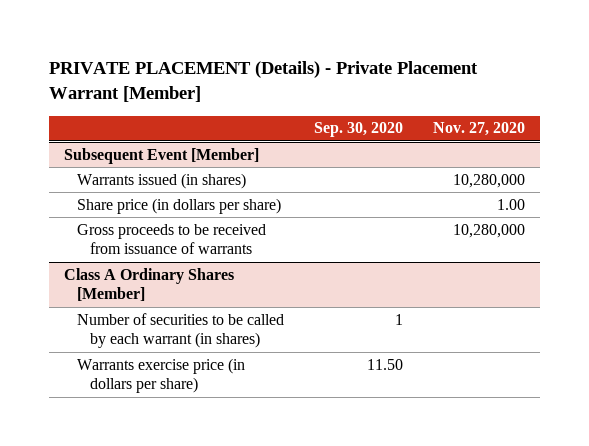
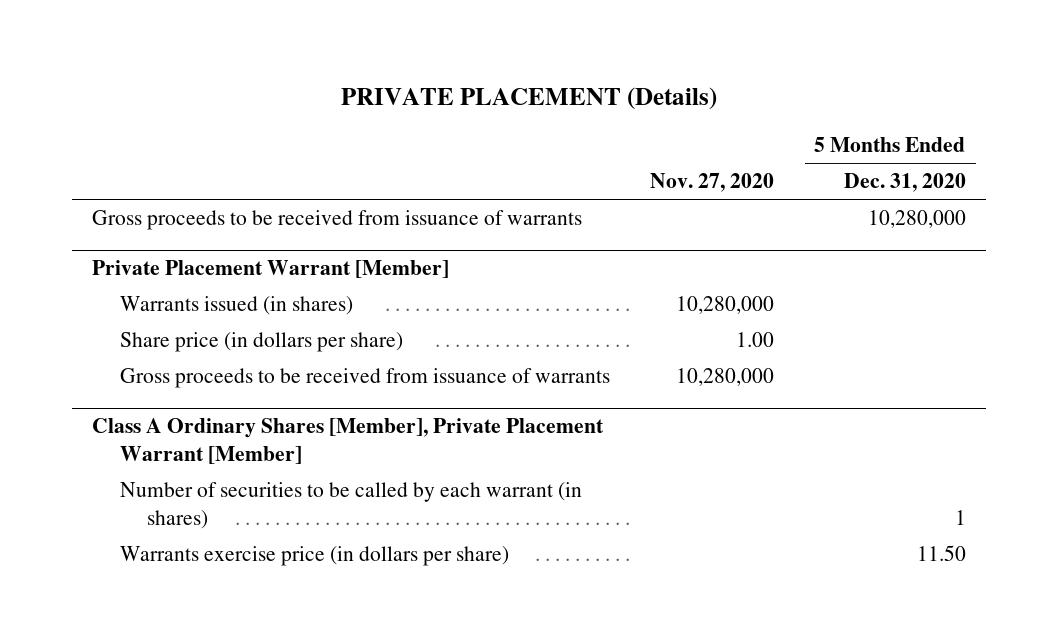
- PRIVATE PLACEMENT (Details) - Private Placement Warrant [Member]
+ PRIVATE PLACEMENT (Details)
- | Sep. 30, 2020 | Nov. 27, 2020
+ | Nov. 27, 2020 | 5 Months Ended Dec. 31, 2020
- Subsequent Event [Member]
+ Gross proceeds to be received from issuance of warrants | | 10,280,000
+ Private Placement Warrant [Member]
- Class A Ordinary Shares [Member]
+ Class A Ordinary Shares [Member], Private Placement Warrant [Member]

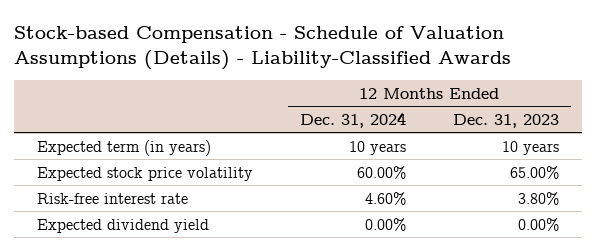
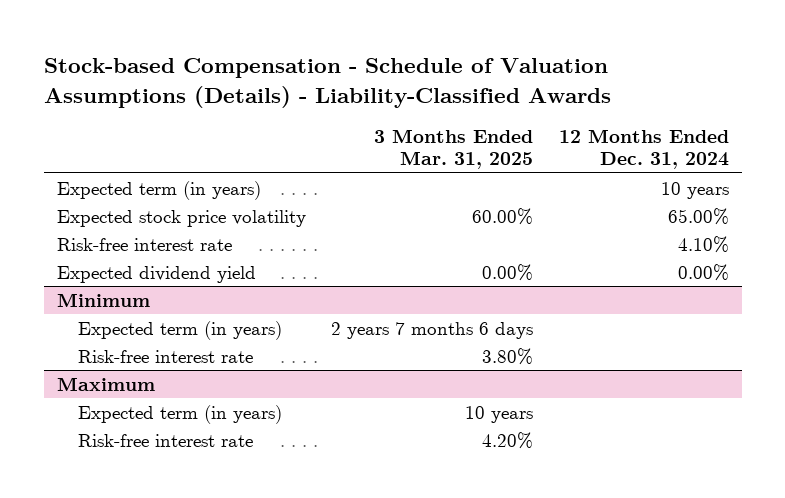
- | 12 Months Ended Dec. 31, 2024 | 12 Months Ended Dec. 31, 2023
+ | 3 Months Ended Mar. 31, 2025 | 12 Months Ended Dec. 31, 2024
- Expected stock price volatility | 60.00% | 65.00%
- Risk-free interest rate | 4.60% | 3.80%
+ Expected stock price volatility | 60.00% | 65.00%
+ Risk-free interest rate | | 4.10%
+ Minimum
+ Expected term (in years) | 2 years 7 months 6 days |
+ Risk-free interest rate | 3.80% |
+ Maximum
+ Expected term (in years) | 10 years |
+ Risk-free interest rate | 4.20% |

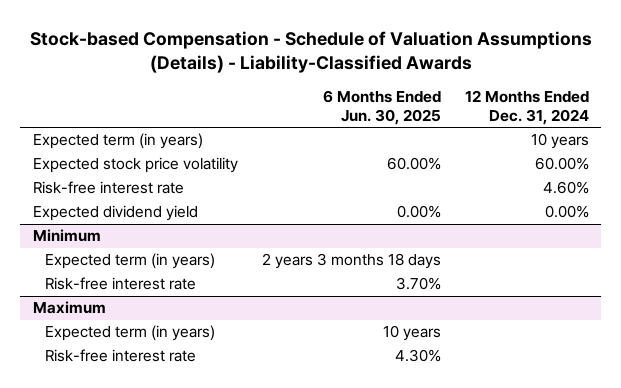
- | 3 Months Ended Mar. 31, 2025 | 12 Months Ended Dec. 31, 2024
+ | 6 Months Ended Jun. 30, 2025 | 12 Months Ended Dec. 31, 2024
- Expected stock price volatility | 60.00% | 65.00%
- Risk-free interest rate | | 4.10%
+ Expected stock price volatility | 60.00% | 60.00%
+ Risk-free interest rate | | 4.60%

